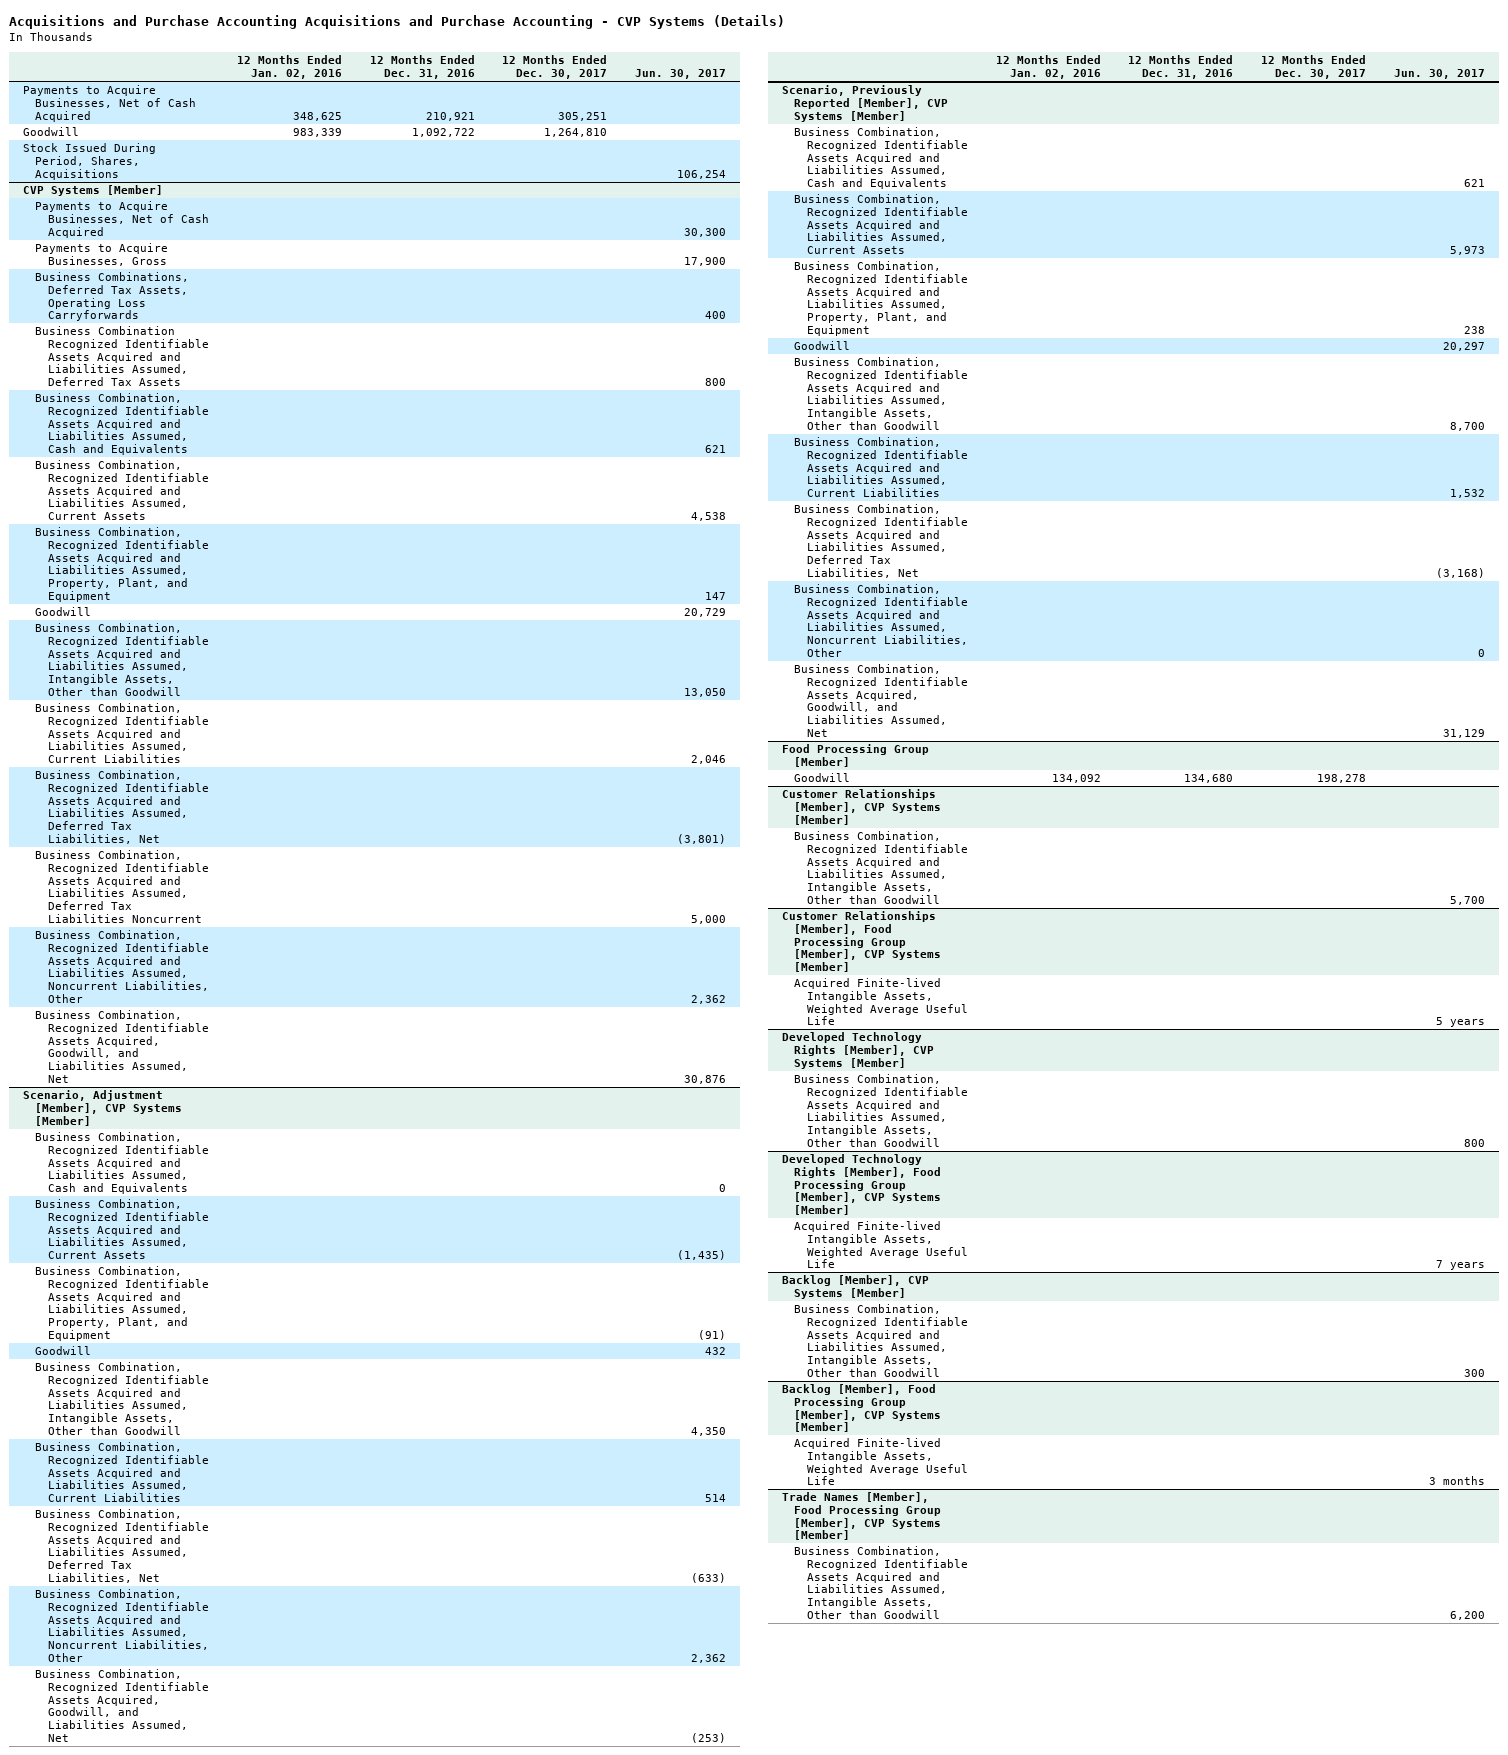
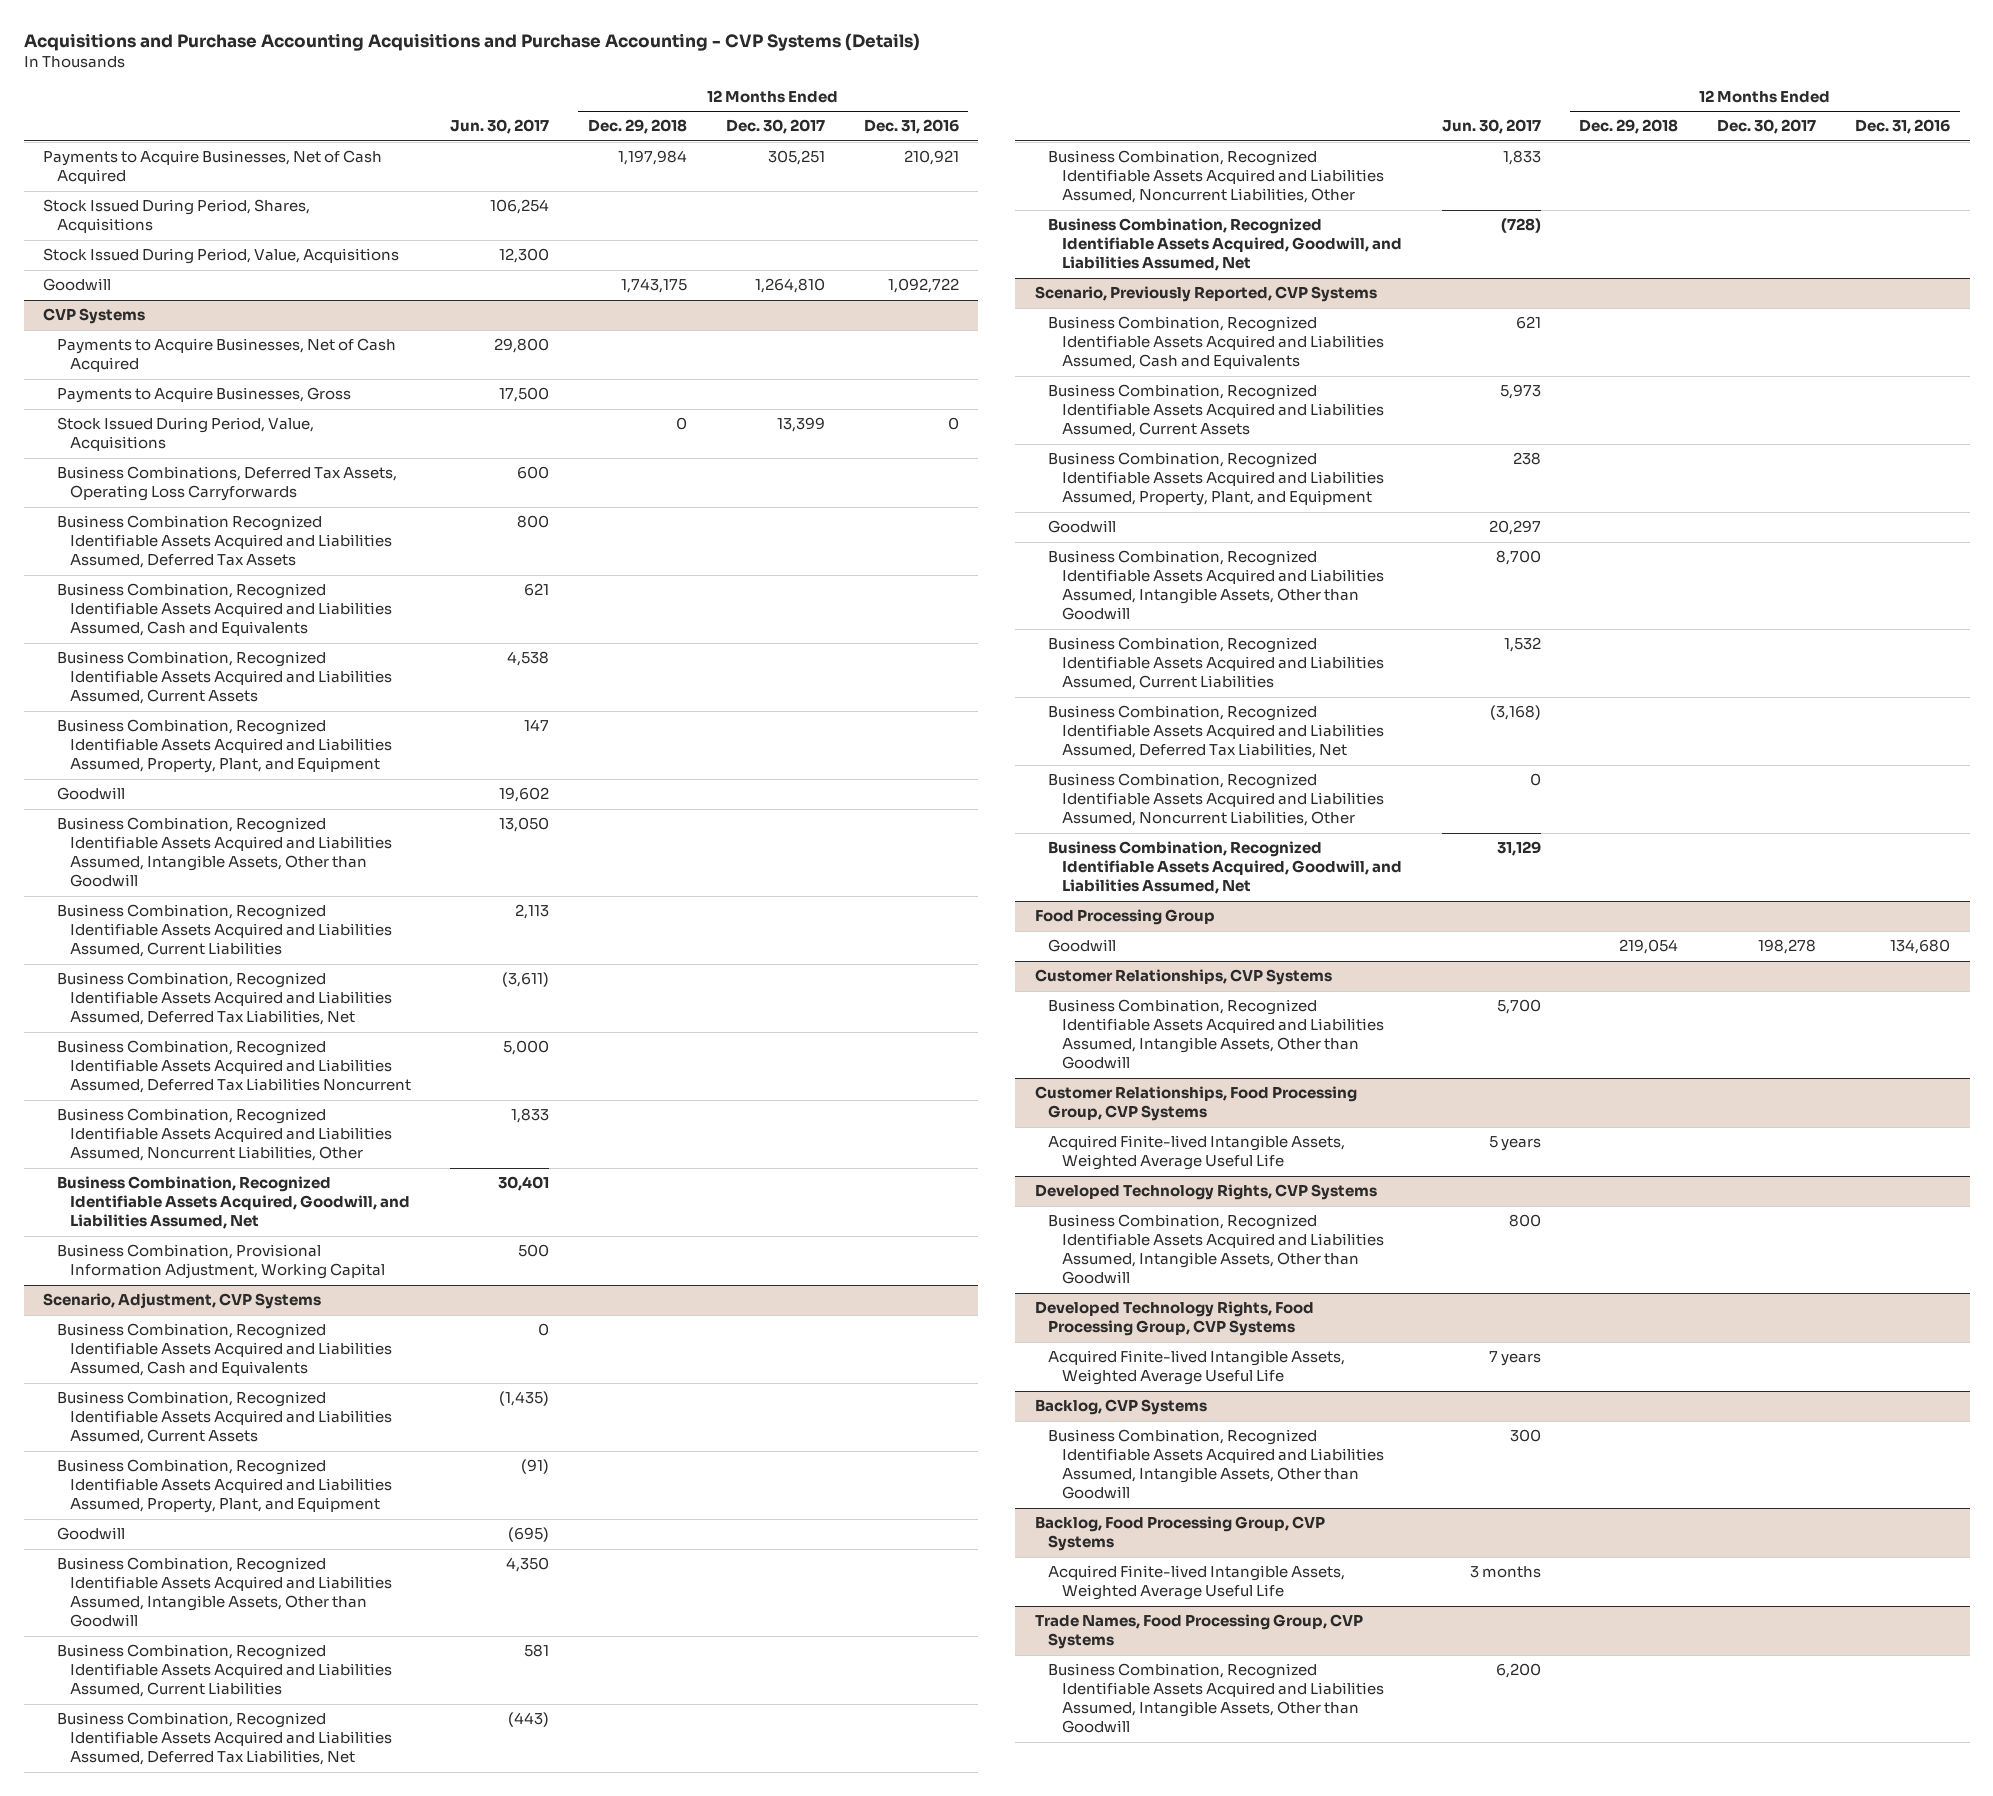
- | 12 Months Ended Jan. 02, 2016 | 12 Months Ended Dec. 31, 2016 | 12 Months Ended Dec. 30, 2017 | Jun. 30, 2017
+ | Jun. 30, 2017 | 12 Months Ended Dec. 29, 2018 | 12 Months Ended Dec. 30, 2017 | 12 Months Ended Dec. 31, 2016
- CVP Systems [Member]
- Payments to Acquire Businesses, Net of Cash Acquired | | | | 30,300
- Payments to Acquire Businesses, Gross | | | | 17,900
- Business Combinations, Deferred Tax Assets, Operating Loss Carryforwards | | | | 400
+ Stock Issued During Period, Value, Acquisitions | 12,300 | | |
moved down: Goodwill | | 1,743,175 | 1,264,810 | 1,092,722
+ CVP Systems
+ Payments to Acquire Businesses, Net of Cash Acquired | 29,800 | | |
+ Payments to Acquire Businesses, Gross | 17,500 | | |
+ Stock Issued During Period, Value, Acquisitions | | 0 | 13,399 | 0
+ Business Combinations, Deferred Tax Assets, Operating Loss Carryforwards | 600 | | |
- Goodwill | | | | 20,729
+ Goodwill | 19,602 | | |
- Business Combination, Recognized Identifiable Assets Acquired and Liabilities Assumed, Current Liabilities | | | | 2,046
- Business Combination, Recognized Identifiable Assets Acquired and Liabilities Assumed, Deferred Tax Liabilities, Net | | | | (3,801)
+ Business Combination, Recognized Identifiable Assets Acquired and Liabilities Assumed, Current Liabilities | 2,113 | | |
+ Business Combination, Recognized Identifiable Assets Acquired and Liabilities Assumed, Deferred Tax Liabilities, Net | (3,611) | | |
- Business Combination, Recognized Identifiable Assets Acquired and Liabilities Assumed, Noncurrent Liabilities, Other | | | | 2,362
- Business Combination, Recognized Identifiable Assets Acquired, Goodwill, and Liabilities Assumed, Net | | | | 30,876
- Scenario, Adjustment [Member], CVP Systems [Member]
+ Business Combination, Recognized Identifiable Assets Acquired and Liabilities Assumed, Noncurrent Liabilities, Other | 1,833 | | |
+ Business Combination, Recognized Identifiable Assets Acquired, Goodwill, and Liabilities Assumed, Net | 30,401 | | |
+ Business Combination, Provisional Information Adjustment, Working Capital | 500 | | |
+ Scenario, Adjustment, CVP Systems
- Goodwill | | | | 432
+ Goodwill | (695) | | |
- Business Combination, Recognized Identifiable Assets Acquired and Liabilities Assumed, Current Liabilities | | | | 514
- Business Combination, Recognized Identifiable Assets Acquired and Liabilities Assumed, Deferred Tax Liabilities, Net | | | | (633)
- Business Combination, Recognized Identifiable Assets Acquired and Liabilities Assumed, Noncurrent Liabilities, Other | | | | 2,362
- Business Combination, Recognized Identifiable Assets Acquired, Goodwill, and Liabilities Assumed, Net | | | | (253)
- Scenario, Previously Reported [Member], CVP Systems [Member]
+ Business Combination, Recognized Identifiable Assets Acquired and Liabilities Assumed, Current Liabilities | 581 | | |
+ Business Combination, Recognized Identifiable Assets Acquired and Liabilities Assumed, Deferred Tax Liabilities, Net | (443) | | |
+ Business Combination, Recognized Identifiable Assets Acquired and Liabilities Assumed, Noncurrent Liabilities, Other | 1,833 | | |
+ Business Combination, Recognized Identifiable Assets Acquired, Goodwill, and Liabilities Assumed, Net | (728) | | |
+ Scenario, Previously Reported, CVP Systems
- Food Processing Group [Member]
+ Food Processing Group
- Customer Relationships [Member], CVP Systems [Member]
+ Customer Relationships, CVP Systems
- Customer Relationships [Member], Food Processing Group [Member], CVP Systems [Member]
+ Customer Relationships, Food Processing Group, CVP Systems
- Developed Technology Rights [Member], CVP Systems [Member]
+ Developed Technology Rights, CVP Systems
- Developed Technology Rights [Member], Food Processing Group [Member], CVP Systems [Member]
+ Developed Technology Rights, Food Processing Group, CVP Systems
- Backlog [Member], CVP Systems [Member]
+ Backlog, CVP Systems
- Backlog [Member], Food Processing Group [Member], CVP Systems [Member]
+ Backlog, Food Processing Group, CVP Systems
- Trade Names [Member], Food Processing Group [Member], CVP Systems [Member]
+ Trade Names, Food Processing Group, CVP Systems

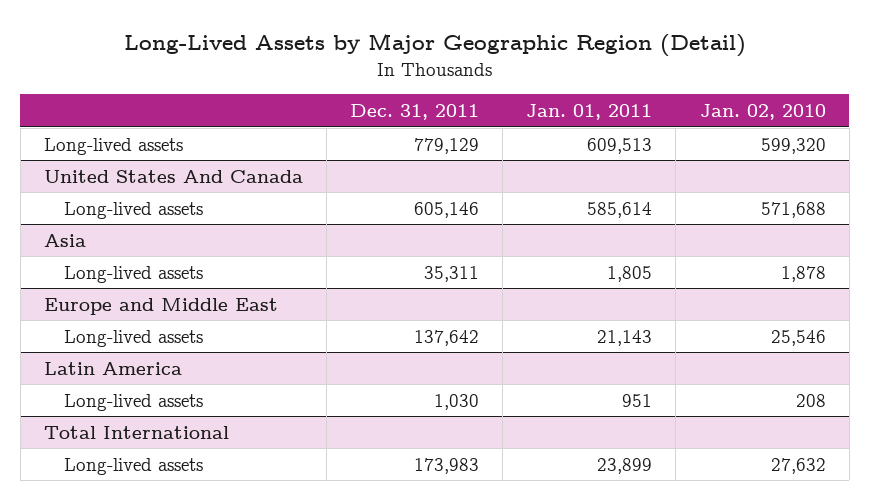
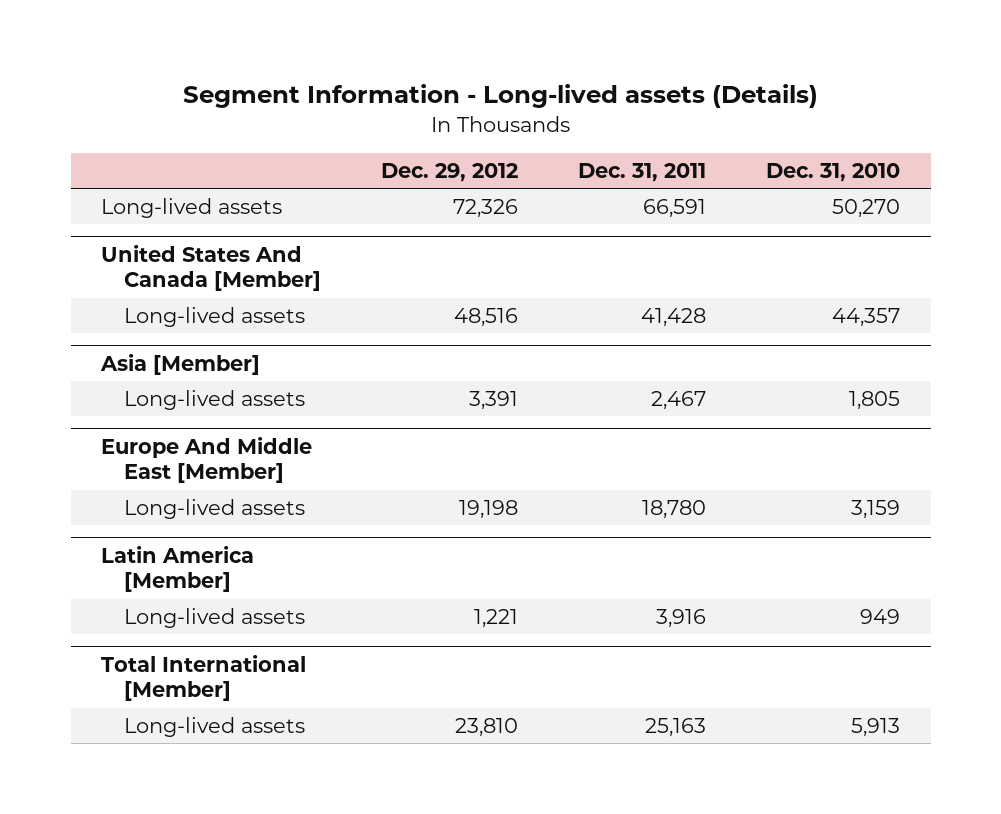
- Long-Lived Assets by Major Geographic Region (Detail)
+ Segment Information - Long-lived assets (Details)
- | Dec. 31, 2011 | Jan. 01, 2011 | Jan. 02, 2010
+ | Dec. 29, 2012 | Dec. 31, 2011 | Dec. 31, 2010
- Long-lived assets | 779,129 | 609,513 | 599,320
- United States And Canada
- Long-lived assets | 605,146 | 585,614 | 571,688
- Asia
- Long-lived assets | 35,311 | 1,805 | 1,878
- Europe and Middle East
- Long-lived assets | 137,642 | 21,143 | 25,546
- Latin America
- Long-lived assets | 1,030 | 951 | 208
- Total International
- Long-lived assets | 173,983 | 23,899 | 27,632
+ Long-lived assets | 72,326 | 66,591 | 50,270
+ United States And Canada [Member]
+ Long-lived assets | 48,516 | 41,428 | 44,357
+ Asia [Member]
+ Long-lived assets | 3,391 | 2,467 | 1,805
+ Europe And Middle East [Member]
+ Long-lived assets | 19,198 | 18,780 | 3,159
+ Latin America [Member]
+ Long-lived assets | 1,221 | 3,916 | 949
+ Total International [Member]
+ Long-lived assets | 23,810 | 25,163 | 5,913

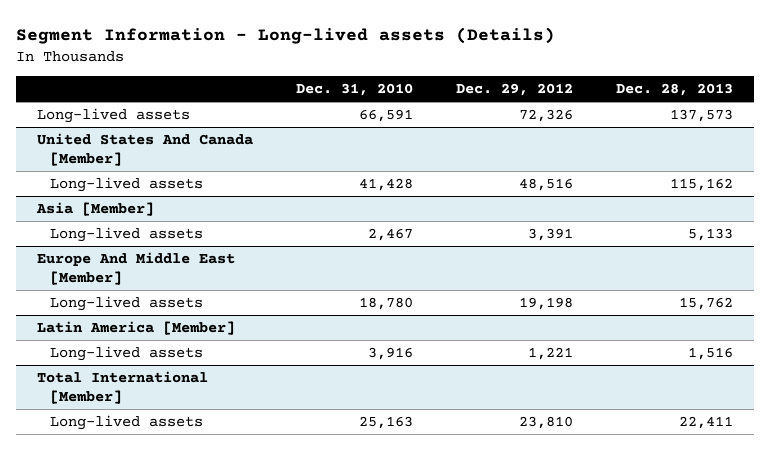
- | Dec. 29, 2012 | Dec. 31, 2011 | Dec. 31, 2010
+ | Dec. 31, 2010 | Dec. 29, 2012 | Dec. 28, 2013
- Long-lived assets | 72,326 | 66,591 | 50,270
+ Long-lived assets | 66,591 | 72,326 | 137,573
@ United States And Canada [Member]
- Long-lived assets | 48,516 | 41,428 | 44,357
+ Long-lived assets | 41,428 | 48,516 | 115,162
@ Asia [Member]
- Long-lived assets | 3,391 | 2,467 | 1,805
+ Long-lived assets | 2,467 | 3,391 | 5,133
@ Europe And Middle East [Member]
- Long-lived assets | 19,198 | 18,780 | 3,159
+ Long-lived assets | 18,780 | 19,198 | 15,762
@ Latin America [Member]
- Long-lived assets | 1,221 | 3,916 | 949
+ Long-lived assets | 3,916 | 1,221 | 1,516
@ Total International [Member]
- Long-lived assets | 23,810 | 25,163 | 5,913
+ Long-lived assets | 25,163 | 23,810 | 22,411

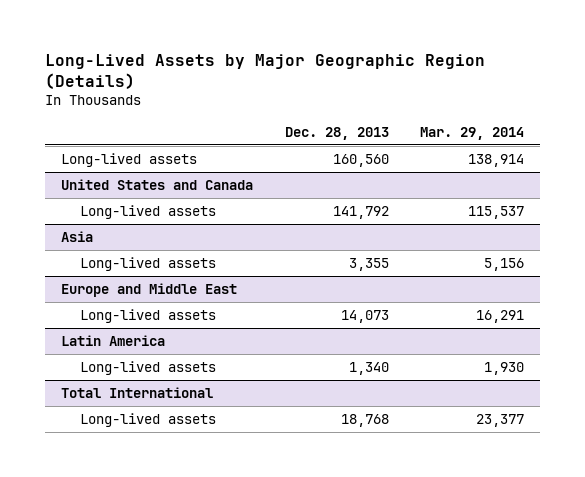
- Segment Information - Long-lived assets (Details)
+ Long-Lived Assets by Major Geographic Region (Details)
- | Dec. 31, 2010 | Dec. 29, 2012 | Dec. 28, 2013
+ | Dec. 28, 2013 | Mar. 29, 2014
- Long-lived assets | 66,591 | 72,326 | 137,573
- United States And Canada [Member]
- Long-lived assets | 41,428 | 48,516 | 115,162
- Asia [Member]
- Long-lived assets | 2,467 | 3,391 | 5,133
- Europe And Middle East [Member]
- Long-lived assets | 18,780 | 19,198 | 15,762
- Latin America [Member]
- Long-lived assets | 3,916 | 1,221 | 1,516
- Total International [Member]
- Long-lived assets | 25,163 | 23,810 | 22,411
+ Long-lived assets | 160,560 | 138,914
+ United States and Canada
+ Long-lived assets | 141,792 | 115,537
+ Asia
+ Long-lived assets | 3,355 | 5,156
+ Europe and Middle East
+ Long-lived assets | 14,073 | 16,291
+ Latin America
+ Long-lived assets | 1,340 | 1,930
+ Total International
+ Long-lived assets | 18,768 | 23,377

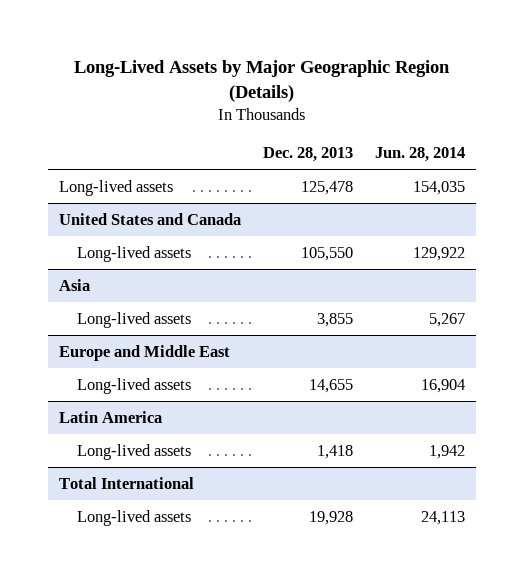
- | Dec. 28, 2013 | Mar. 29, 2014
+ | Dec. 28, 2013 | Jun. 28, 2014
- Long-lived assets | 160,560 | 138,914
+ Long-lived assets | 125,478 | 154,035
@ United States and Canada
- Long-lived assets | 141,792 | 115,537
+ Long-lived assets | 105,550 | 129,922
@ Asia
- Long-lived assets | 3,355 | 5,156
+ Long-lived assets | 3,855 | 5,267
@ Europe and Middle East
- Long-lived assets | 14,073 | 16,291
+ Long-lived assets | 14,655 | 16,904
@ Latin America
- Long-lived assets | 1,340 | 1,930
+ Long-lived assets | 1,418 | 1,942
@ Total International
- Long-lived assets | 18,768 | 23,377
+ Long-lived assets | 19,928 | 24,113

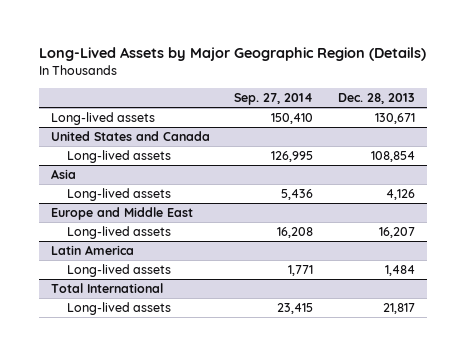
- | Dec. 28, 2013 | Jun. 28, 2014
+ | Sep. 27, 2014 | Dec. 28, 2013
- Long-lived assets | 125,478 | 154,035
+ Long-lived assets | 150,410 | 130,671
@ United States and Canada
- Long-lived assets | 105,550 | 129,922
+ Long-lived assets | 126,995 | 108,854
@ Asia
- Long-lived assets | 3,855 | 5,267
+ Long-lived assets | 5,436 | 4,126
@ Europe and Middle East
- Long-lived assets | 14,655 | 16,904
+ Long-lived assets | 16,208 | 16,207
@ Latin America
- Long-lived assets | 1,418 | 1,942
+ Long-lived assets | 1,771 | 1,484
@ Total International
- Long-lived assets | 19,928 | 24,113
+ Long-lived assets | 23,415 | 21,817

